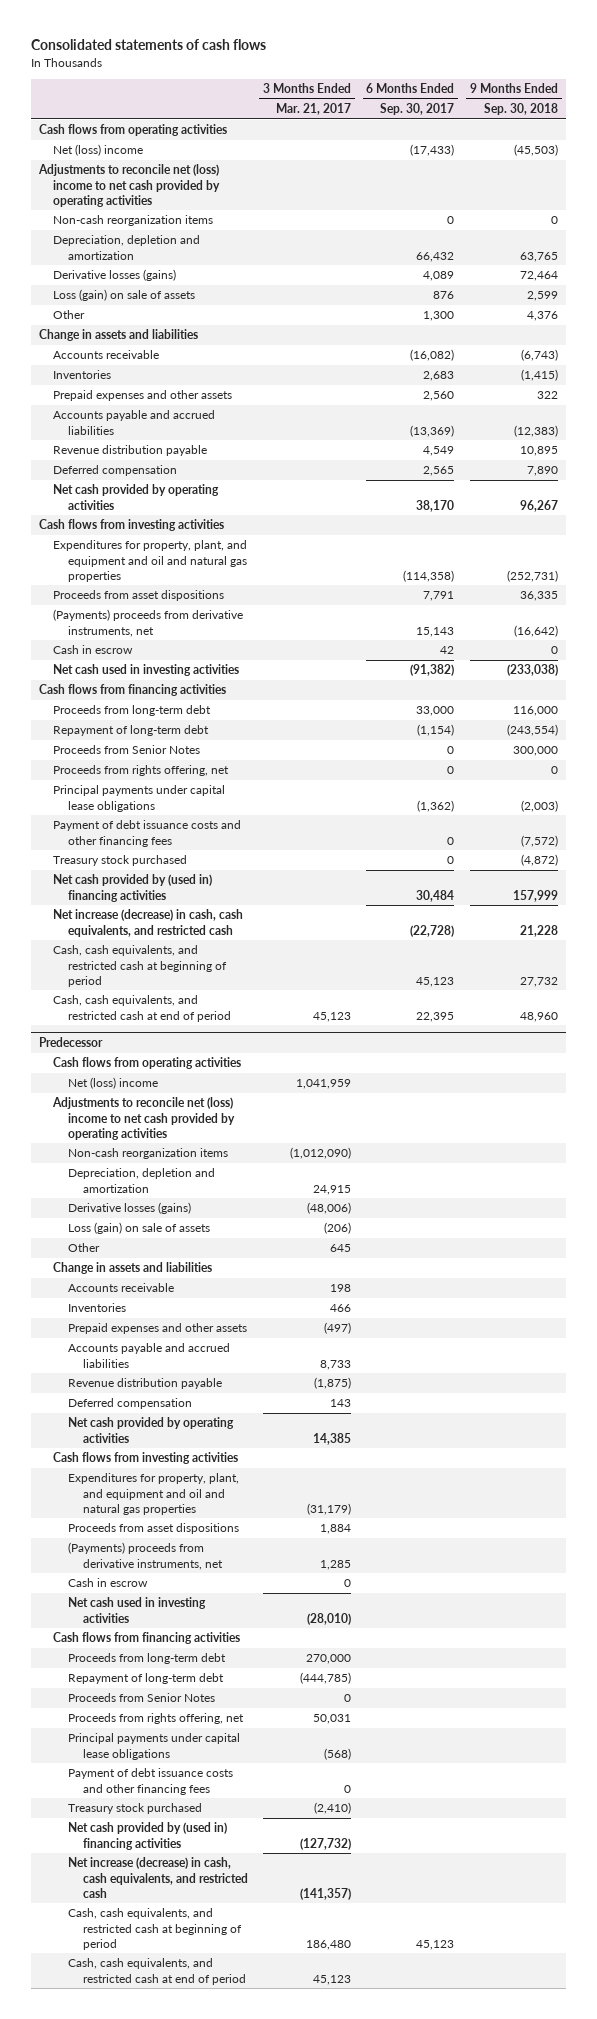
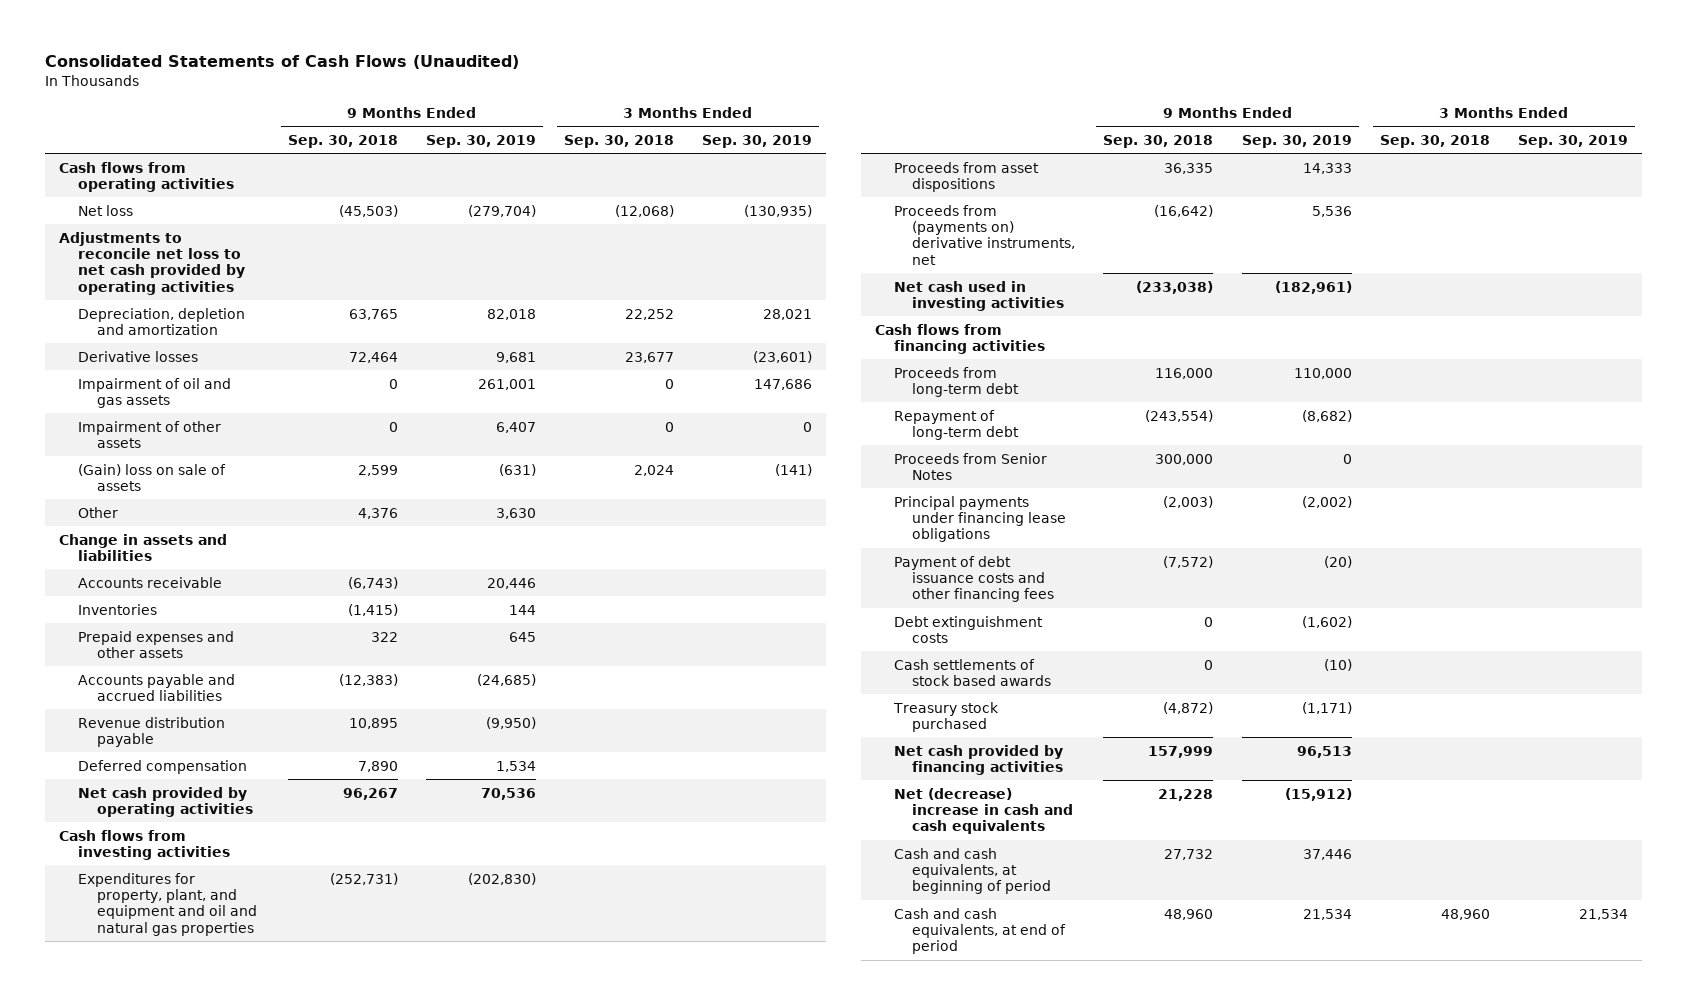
- Consolidated statements of cash flows
+ Consolidated Statements of Cash Flows (Unaudited)
- | 3 Months Ended Mar. 21, 2017 | 6 Months Ended Sep. 30, 2017 | 9 Months Ended Sep. 30, 2018
+ | 9 Months Ended Sep. 30, 2018 | 9 Months Ended Sep. 30, 2019 | 3 Months Ended Sep. 30, 2018 | 3 Months Ended Sep. 30, 2019
- Net (loss) income | | (17,433) | (45,503)
- Adjustments to reconcile net (loss) income to net cash provided by operating activities
- Non-cash reorganization items | | 0 | 0
+ Net loss | (45,503) | (279,704) | (12,068) | (130,935)
+ Adjustments to reconcile net loss to net cash provided by operating activities
- Derivative losses (gains) | | 4,089 | 72,464
- Loss (gain) on sale of assets | | 876 | 2,599
+ Derivative losses | 72,464 | 9,681 | 23,677 | (23,601)
+ Impairment of oil and gas assets | 0 | 261,001 | 0 | 147,686
+ Impairment of other assets | 0 | 6,407 | 0 | 0
+ (Gain) loss on sale of assets | 2,599 | (631) | 2,024 | (141)
- (Payments) proceeds from derivative instruments, net | | 15,143 | (16,642)
- Cash in escrow | | 42 | 0
+ Proceeds from (payments on) derivative instruments, net | (16,642) | 5,536 | |
- Proceeds from rights offering, net | | 0 | 0
- Principal payments under capital lease obligations | | (1,362) | (2,003)
+ Principal payments under financing lease obligations | (2,003) | (2,002) | |
+ Debt extinguishment costs | 0 | (1,602) | |
+ Cash settlements of stock based awards | 0 | (10) | |
- Net cash provided by (used in) financing activities | | 30,484 | 157,999
- Net increase (decrease) in cash, cash equivalents, and restricted cash | | (22,728) | 21,228
- Cash, cash equivalents, and restricted cash at beginning of period | | 45,123 | 27,732
- Cash, cash equivalents, and restricted cash at end of period | 45,123 | 22,395 | 48,960
- Predecessor
- Cash flows from operating activities
- Net (loss) income | 1,041,959 | |
- Adjustments to reconcile net (loss) income to net cash provided by operating activities
- Non-cash reorganization items | (1,012,090) | |
- Depreciation, depletion and amortization | 24,915 | |
- Derivative losses (gains) | (48,006) | |
- Loss (gain) on sale of assets | (206) | |
- Other | 645 | |
- Change in assets and liabilities
- Accounts receivable | 198 | |
- Inventories | 466 | |
- Prepaid expenses and other assets | (497) | |
- Accounts payable and accrued liabilities | 8,733 | |
- Revenue distribution payable | (1,875) | |
- Deferred compensation | 143 | |
- Net cash provided by operating activities | 14,385 | |
- Cash flows from investing activities
- Expenditures for property, plant, and equipment and oil and natural gas properties | (31,179) | |
- Proceeds from asset dispositions | 1,884 | |
- (Payments) proceeds from derivative instruments, net | 1,285 | |
- Cash in escrow | 0 | |
- Net cash used in investing activities | (28,010) | |
- Cash flows from financing activities
- Proceeds from long-term debt | 270,000 | |
- Repayment of long-term debt | (444,785) | |
- Proceeds from Senior Notes | 0 | |
- Proceeds from rights offering, net | 50,031 | |
- Principal payments under capital lease obligations | (568) | |
- Payment of debt issuance costs and other financing fees | 0 | |
- Treasury stock purchased | (2,410) | |
- Net cash provided by (used in) financing activities | (127,732) | |
- Net increase (decrease) in cash, cash equivalents, and restricted cash | (141,357) | |
- Cash, cash equivalents, and restricted cash at beginning of period | 186,480 | 45,123 |
- Cash, cash equivalents, and restricted cash at end of period | 45,123 | |
+ Net cash provided by financing activities | 157,999 | 96,513 | |
+ Net (decrease) increase in cash and cash equivalents | 21,228 | (15,912) | |
+ Cash and cash equivalents, at beginning of period | 27,732 | 37,446 | |
+ Cash and cash equivalents, at end of period | 48,960 | 21,534 | 48,960 | 21,534

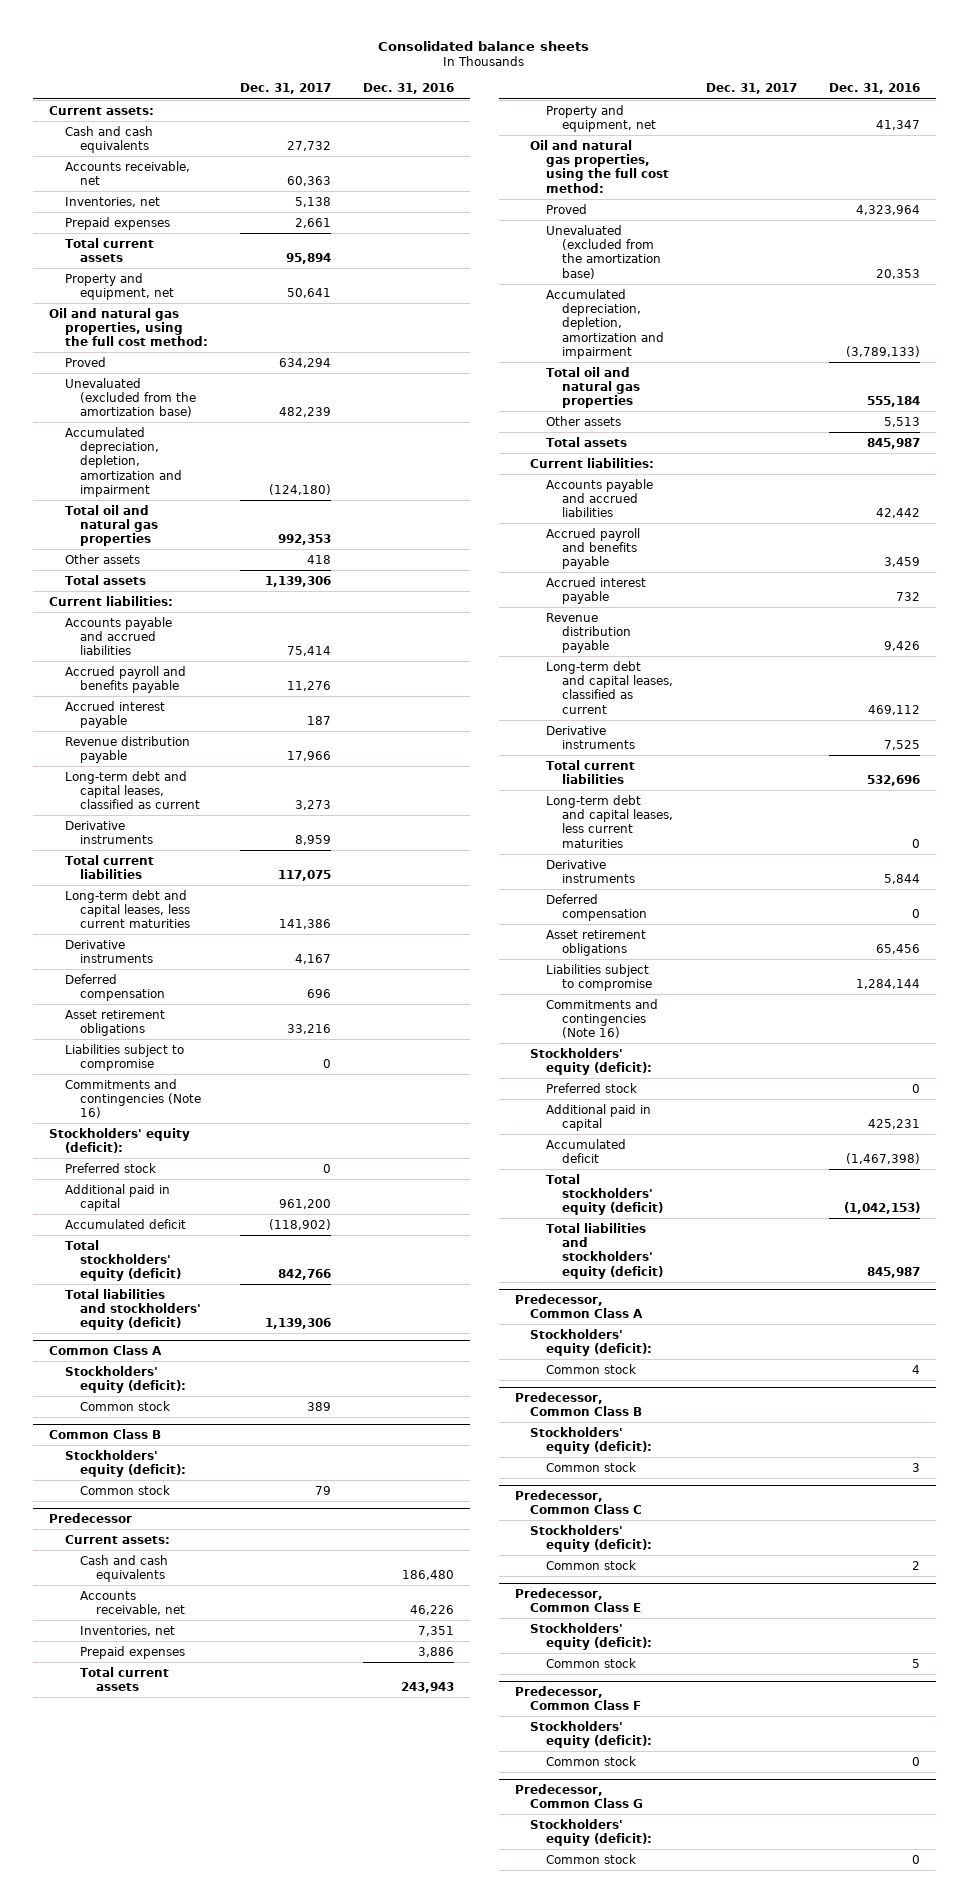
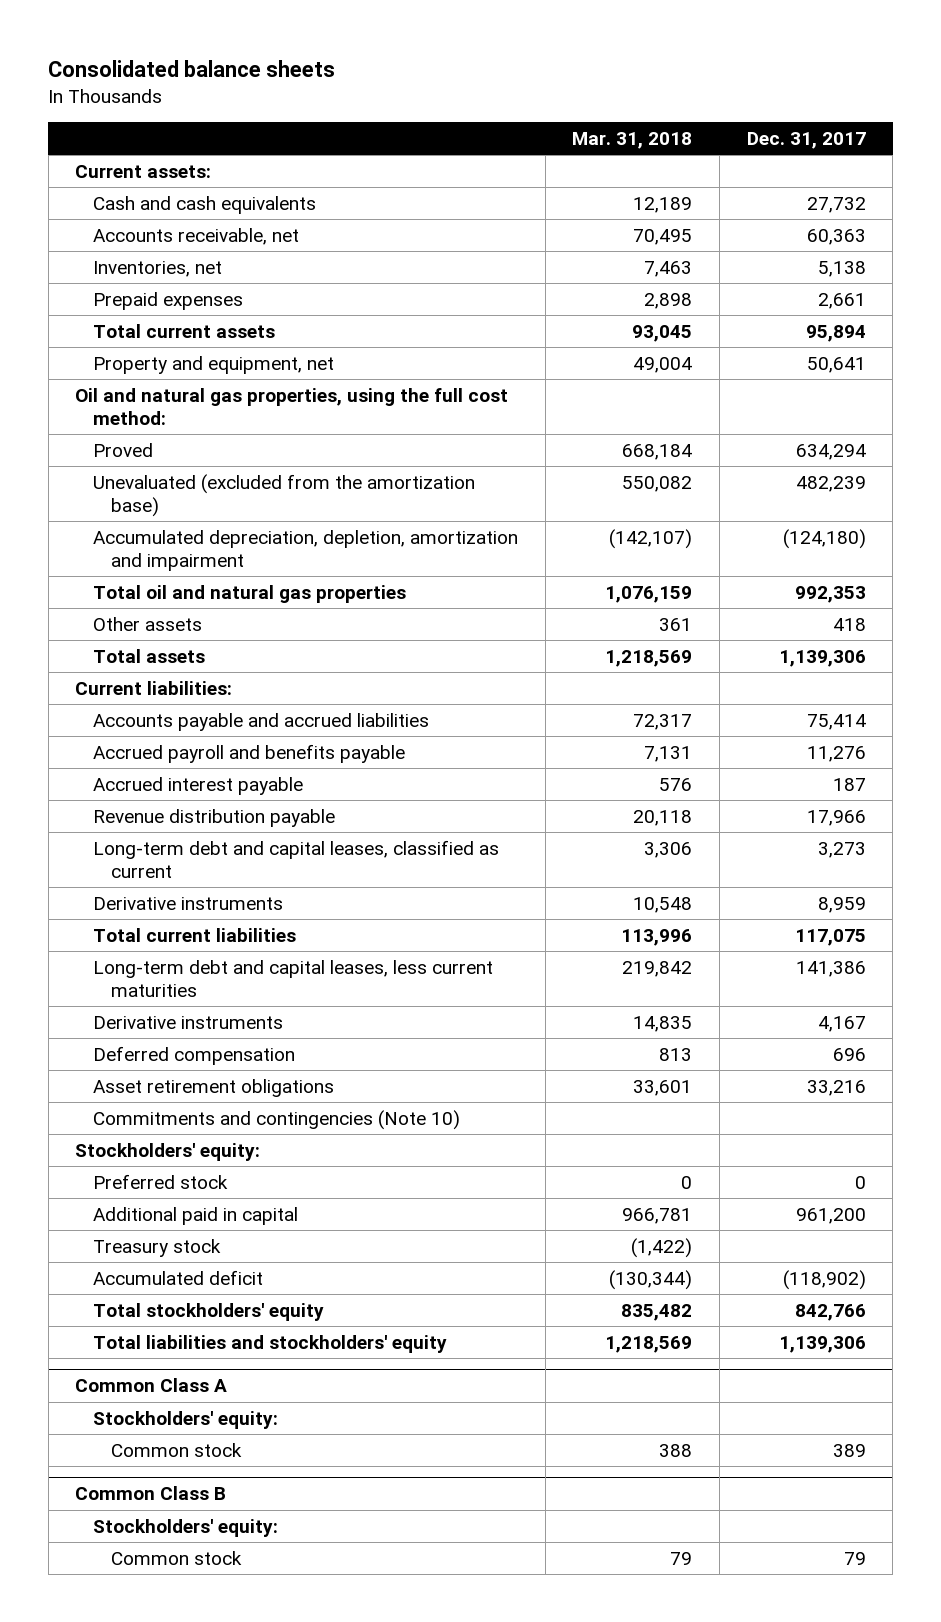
- | Dec. 31, 2017 | Dec. 31, 2016
+ | Mar. 31, 2018 | Dec. 31, 2017
- Liabilities subject to compromise | 0 |
- Commitments and contingencies (Note 16)
- Stockholders' equity (deficit):
+ Commitments and contingencies (Note 10)
+ Stockholders' equity:
+ Treasury stock | (1,422) |
- Total stockholders' equity (deficit) | 842,766 |
- Total liabilities and stockholders' equity (deficit) | 1,139,306 |
+ Total stockholders' equity | 835,482 | 842,766
+ Total liabilities and stockholders' equity | 1,218,569 | 1,139,306
@ Common Class A
- Stockholders' equity (deficit):
+ Stockholders' equity:
@ Common Class B
- Stockholders' equity (deficit):
+ Stockholders' equity:
- Predecessor
- Current assets:
- Cash and cash equivalents | | 186,480
- Accounts receivable, net | | 46,226
- Inventories, net | | 7,351
- Prepaid expenses | | 3,886
- Total current assets | | 243,943
- Property and equipment, net | | 41,347
- Oil and natural gas properties, using the full cost method:
- Proved | | 4,323,964
- Unevaluated (excluded from the amortization base) | | 20,353
- Accumulated depreciation, depletion, amortization and impairment | | (3,789,133)
- Total oil and natural gas properties | | 555,184
- Other assets | | 5,513
- Total assets | | 845,987
- Current liabilities:
- Accounts payable and accrued liabilities | | 42,442
- Accrued payroll and benefits payable | | 3,459
- Accrued interest payable | | 732
- Revenue distribution payable | | 9,426
- Long-term debt and capital leases, classified as current | | 469,112
- Derivative instruments | | 7,525
- Total current liabilities | | 532,696
- Long-term debt and capital leases, less current maturities | | 0
- Derivative instruments | | 5,844
- Deferred compensation | | 0
- Asset retirement obligations | | 65,456
- Liabilities subject to compromise | | 1,284,144
- Commitments and contingencies (Note 16)
- Stockholders' equity (deficit):
- Preferred stock | | 0
- Additional paid in capital | | 425,231
- Accumulated deficit | | (1,467,398)
- Total stockholders' equity (deficit) | | (1,042,153)
- Total liabilities and stockholders' equity (deficit) | | 845,987
- Predecessor, Common Class A
- Stockholders' equity (deficit):
- Common stock | | 4
- Predecessor, Common Class B
- Stockholders' equity (deficit):
- Common stock | | 3
- Predecessor, Common Class C
- Stockholders' equity (deficit):
- Common stock | | 2
- Predecessor, Common Class E
- Stockholders' equity (deficit):
- Common stock | | 5
- Predecessor, Common Class F
- Stockholders' equity (deficit):
- Common stock | | 0
- Predecessor, Common Class G
- Stockholders' equity (deficit):
- Common stock | | 0

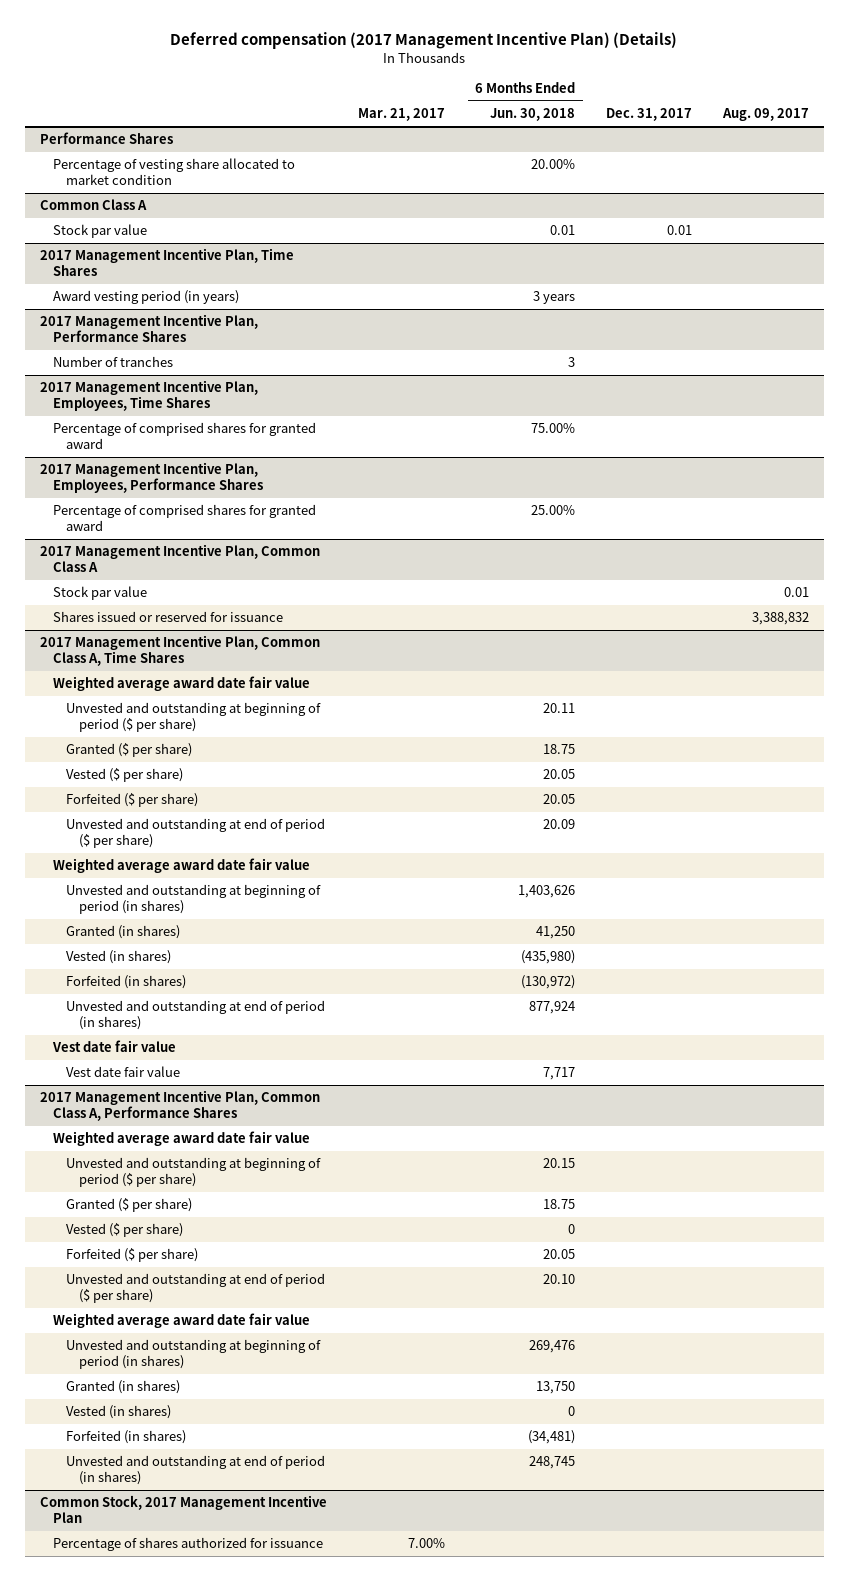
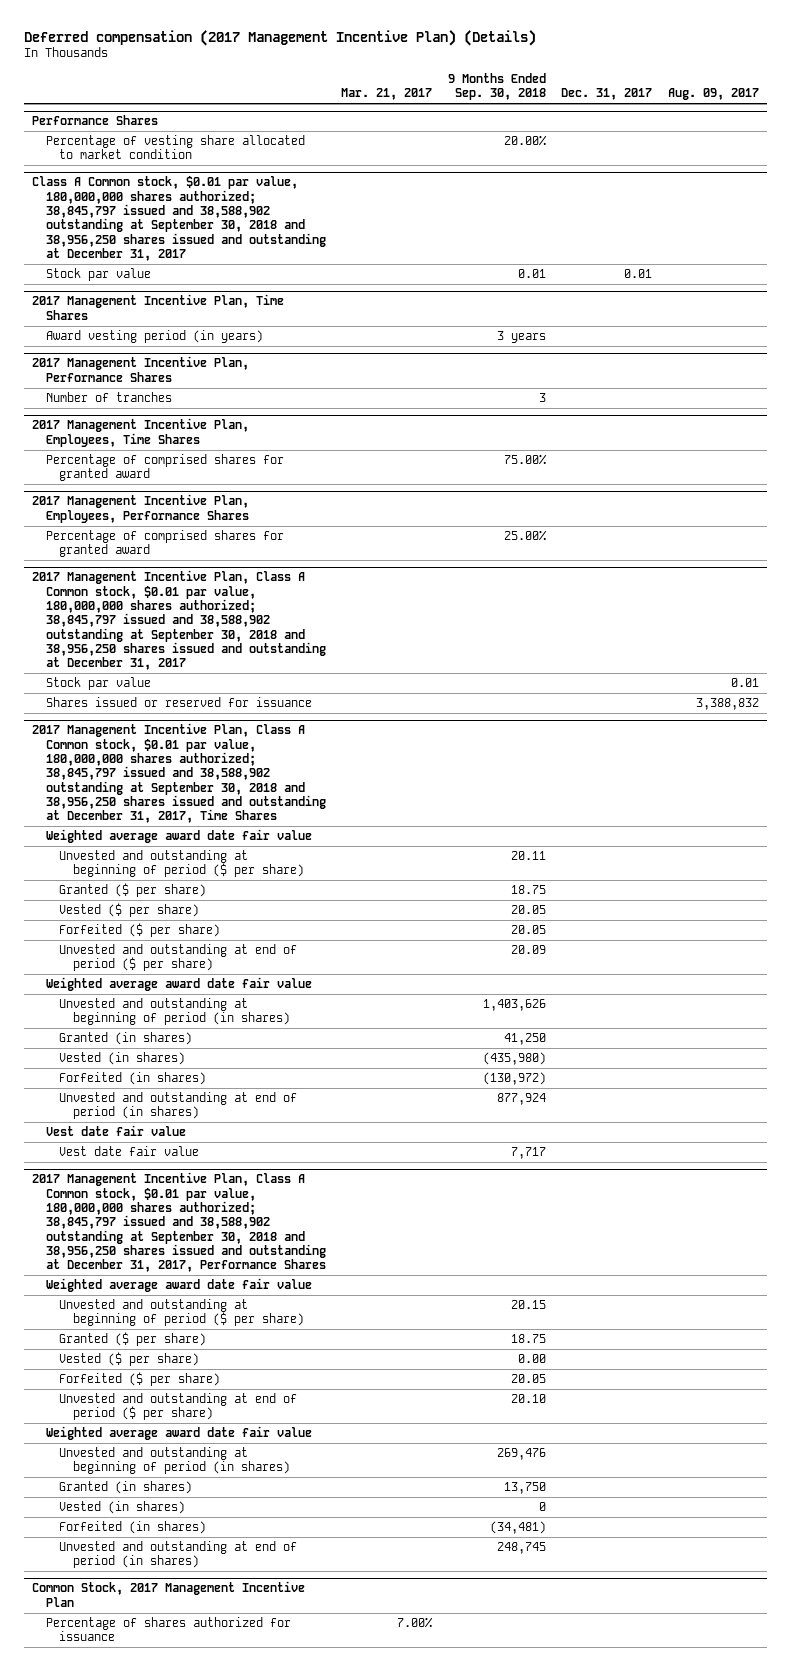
- | Mar. 21, 2017 | 6 Months Ended Jun. 30, 2018 | Dec. 31, 2017 | Aug. 09, 2017
+ | Mar. 21, 2017 | 9 Months Ended Sep. 30, 2018 | Dec. 31, 2017 | Aug. 09, 2017
- Common Class A
+ Class A Common stock, $0.01 par value, 180,000,000 shares authorized; 38,845,797 issued and 38,588,902 outstanding at September 30, 2018 and 38,956,250 shares issued and outstanding at December 31, 2017
- 2017 Management Incentive Plan, Common Class A
+ 2017 Management Incentive Plan, Class A Common stock, $0.01 par value, 180,000,000 shares authorized; 38,845,797 issued and 38,588,902 outstanding at September 30, 2018 and 38,956,250 shares issued and outstanding at December 31, 2017
- 2017 Management Incentive Plan, Common Class A, Time Shares
+ 2017 Management Incentive Plan, Class A Common stock, $0.01 par value, 180,000,000 shares authorized; 38,845,797 issued and 38,588,902 outstanding at September 30, 2018 and 38,956,250 shares issued and outstanding at December 31, 2017, Time Shares
- 2017 Management Incentive Plan, Common Class A, Performance Shares
+ 2017 Management Incentive Plan, Class A Common stock, $0.01 par value, 180,000,000 shares authorized; 38,845,797 issued and 38,588,902 outstanding at September 30, 2018 and 38,956,250 shares issued and outstanding at December 31, 2017, Performance Shares

